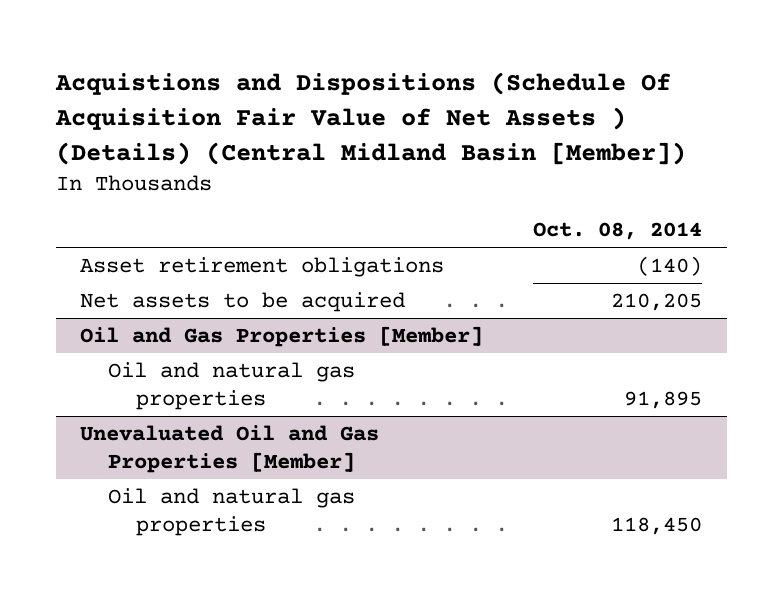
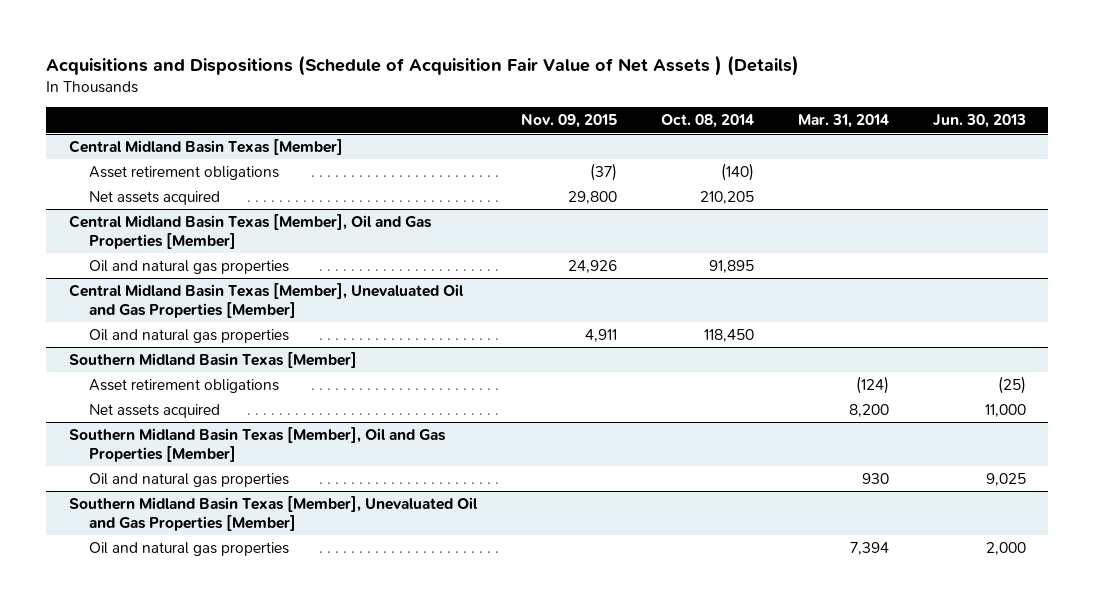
- Acquistions and Dispositions (Schedule Of Acquisition Fair Value of Net Assets ) (Details) (Central Midland Basin [Member])
+ Acquisitions and Dispositions (Schedule of Acquisition Fair Value of Net Assets ) (Details)
- | Oct. 08, 2014
+ | Nov. 09, 2015 | Oct. 08, 2014 | Mar. 31, 2014 | Jun. 30, 2013
+ Central Midland Basin Texas [Member]
- Net assets to be acquired | 210,205
- Oil and Gas Properties [Member]
+ Net assets acquired | 29,800 | 210,205 | |
+ Central Midland Basin Texas [Member], Oil and Gas Properties [Member]
- Unevaluated Oil and Gas Properties [Member]
+ Central Midland Basin Texas [Member], Unevaluated Oil and Gas Properties [Member]
+ Southern Midland Basin Texas [Member]
+ Asset retirement obligations | | | (124) | (25)
+ Net assets acquired | | | 8,200 | 11,000
+ Southern Midland Basin Texas [Member], Oil and Gas Properties [Member]
+ Oil and natural gas properties | | | 930 | 9,025
+ Southern Midland Basin Texas [Member], Unevaluated Oil and Gas Properties [Member]
+ Oil and natural gas properties | | | 7,394 | 2,000

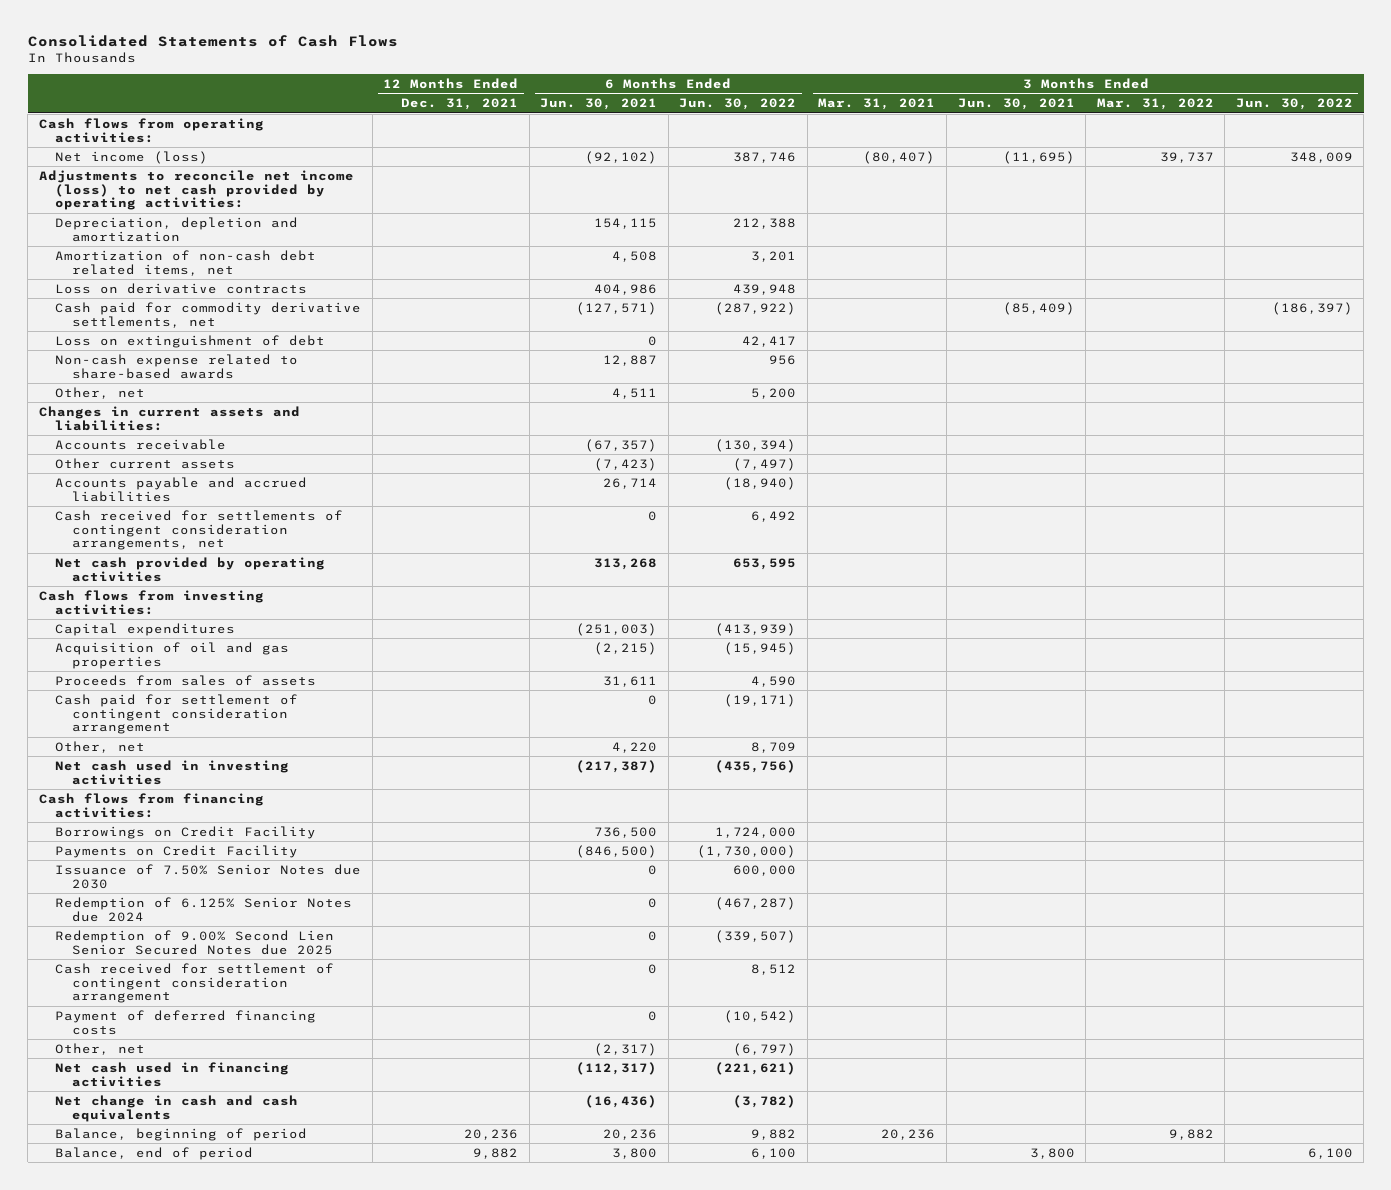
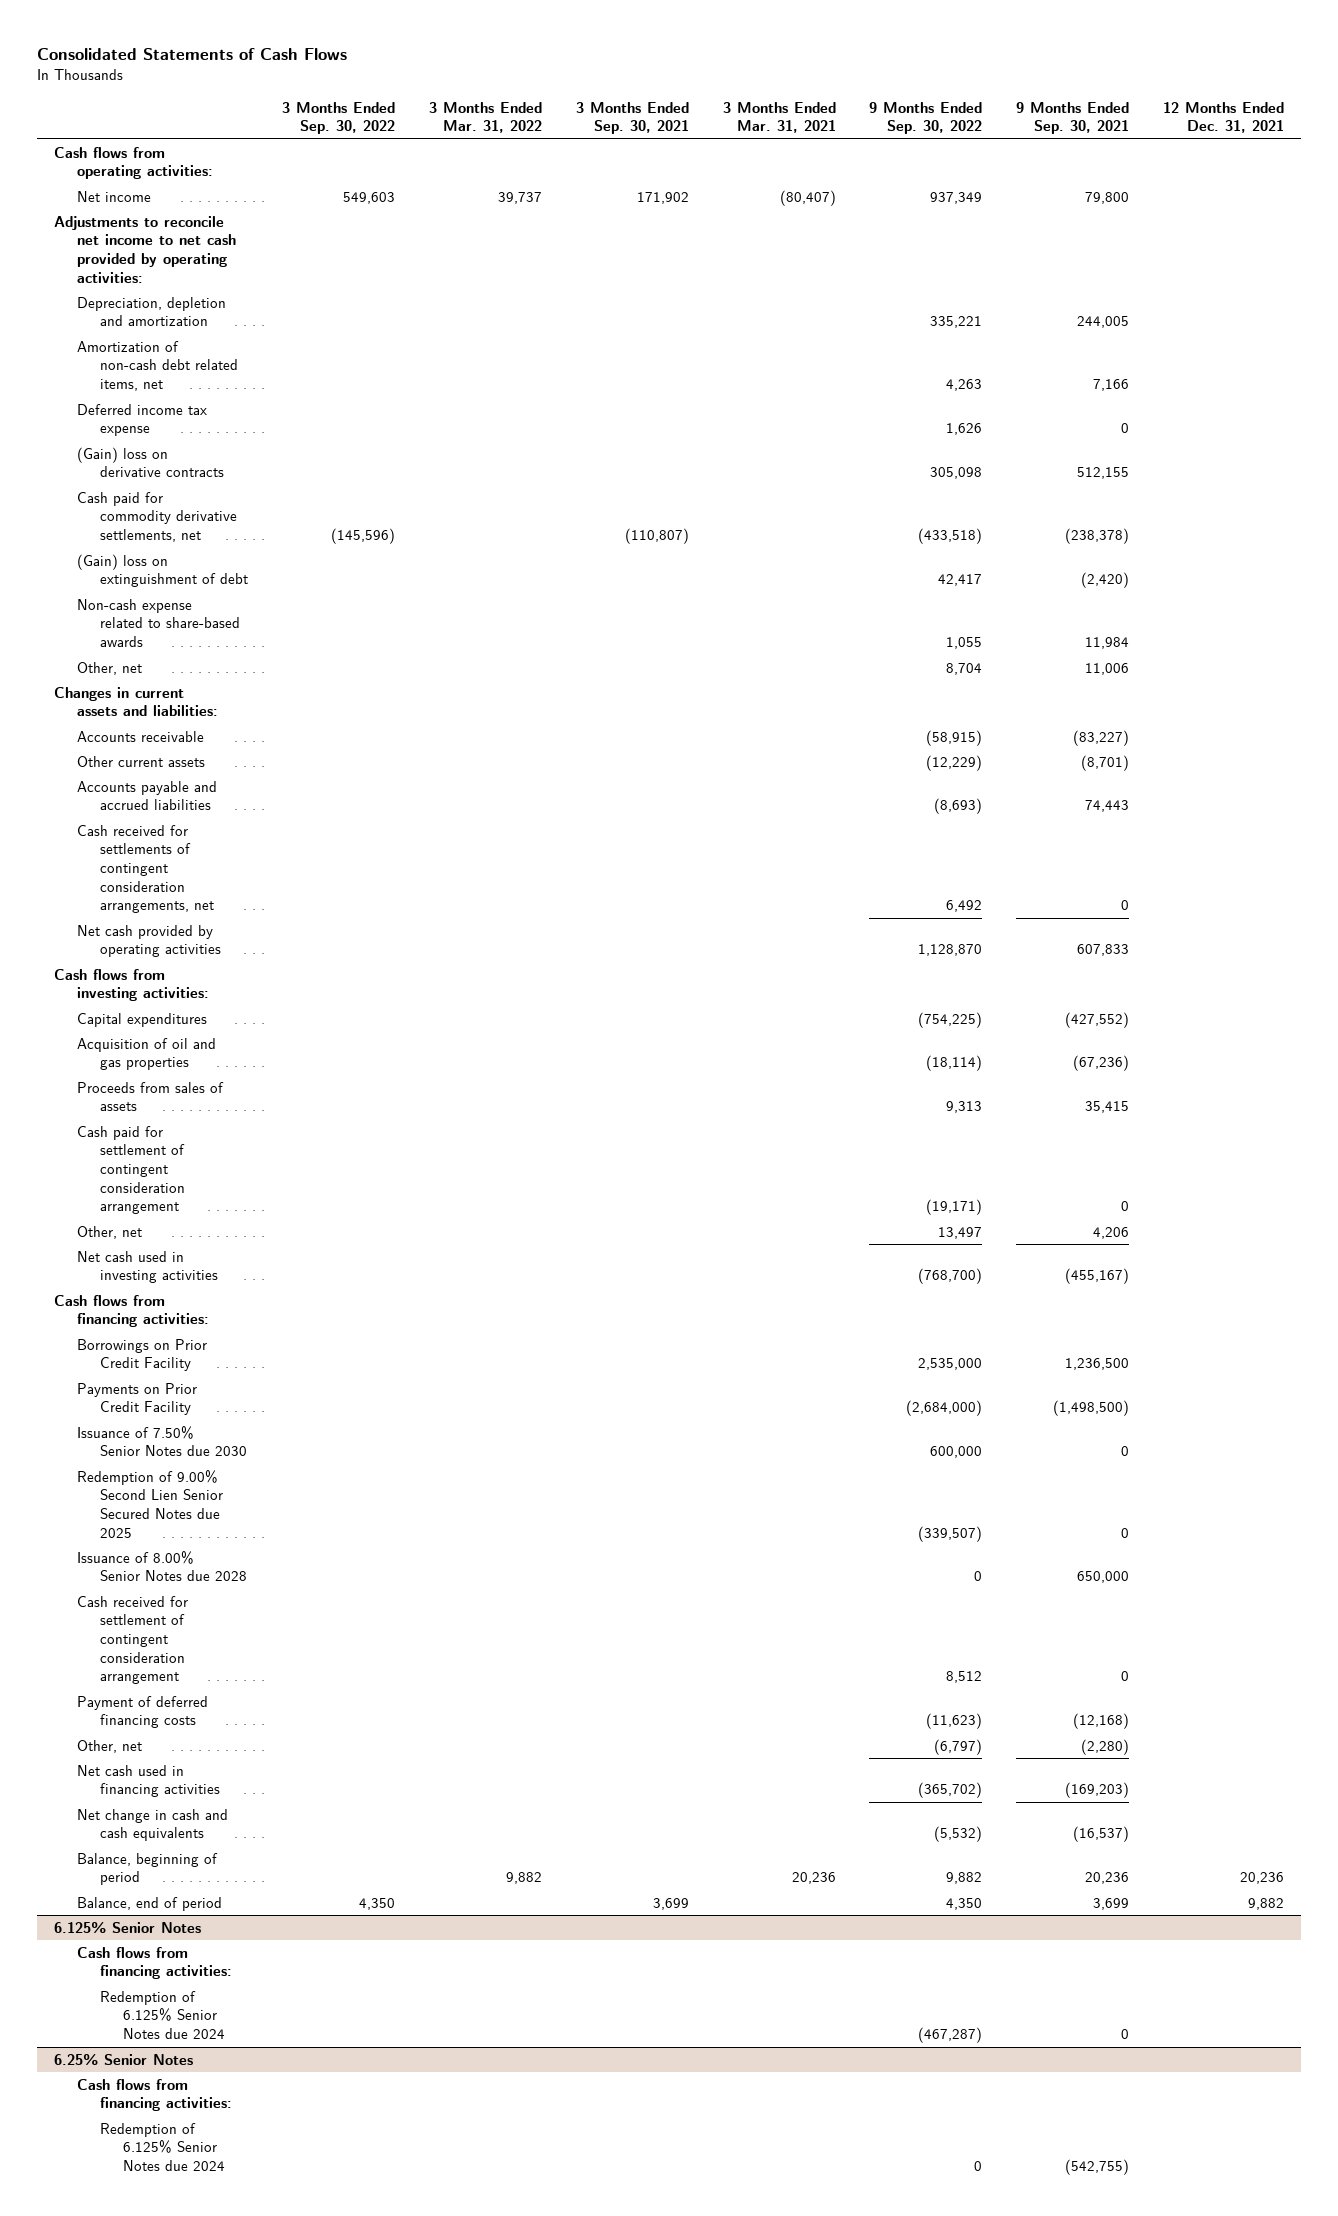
- | 12 Months Ended Dec. 31, 2021 | 6 Months Ended Jun. 30, 2021 | 6 Months Ended Jun. 30, 2022 | 3 Months Ended Mar. 31, 2021 | 3 Months Ended Jun. 30, 2021 | 3 Months Ended Mar. 31, 2022 | 3 Months Ended Jun. 30, 2022
+ | 3 Months Ended Sep. 30, 2022 | 3 Months Ended Mar. 31, 2022 | 3 Months Ended Sep. 30, 2021 | 3 Months Ended Mar. 31, 2021 | 9 Months Ended Sep. 30, 2022 | 9 Months Ended Sep. 30, 2021 | 12 Months Ended Dec. 31, 2021
- Net income (loss) | | (92,102) | 387,746 | (80,407) | (11,695) | 39,737 | 348,009
- Adjustments to reconcile net income (loss) to net cash provided by operating activities:
+ Net income | 549,603 | 39,737 | 171,902 | (80,407) | 937,349 | 79,800 |
+ Adjustments to reconcile net income to net cash provided by operating activities:
- Loss on derivative contracts | | 404,986 | 439,948 | | | |
+ Deferred income tax expense | | | | | 1,626 | 0 |
+ (Gain) loss on derivative contracts | | | | | 305,098 | 512,155 |
- Loss on extinguishment of debt | | 0 | 42,417 | | | |
+ (Gain) loss on extinguishment of debt | | | | | 42,417 | (2,420) |
- Borrowings on Credit Facility | | 736,500 | 1,724,000 | | | |
- Payments on Credit Facility | | (846,500) | (1,730,000) | | | |
+ Borrowings on Prior Credit Facility | | | | | 2,535,000 | 1,236,500 |
+ Payments on Prior Credit Facility | | | | | (2,684,000) | (1,498,500) |
- Redemption of 6.125% Senior Notes due 2024 | | 0 | (467,287) | | | |
+ Issuance of 8.00% Senior Notes due 2028 | | | | | 0 | 650,000 |
+ 6.125% Senior Notes
+ Cash flows from financing activities:
+ Redemption of 6.125% Senior Notes due 2024 | | | | | (467,287) | 0 |
+ 6.25% Senior Notes
+ Cash flows from financing activities:
+ Redemption of 6.125% Senior Notes due 2024 | | | | | 0 | (542,755) |

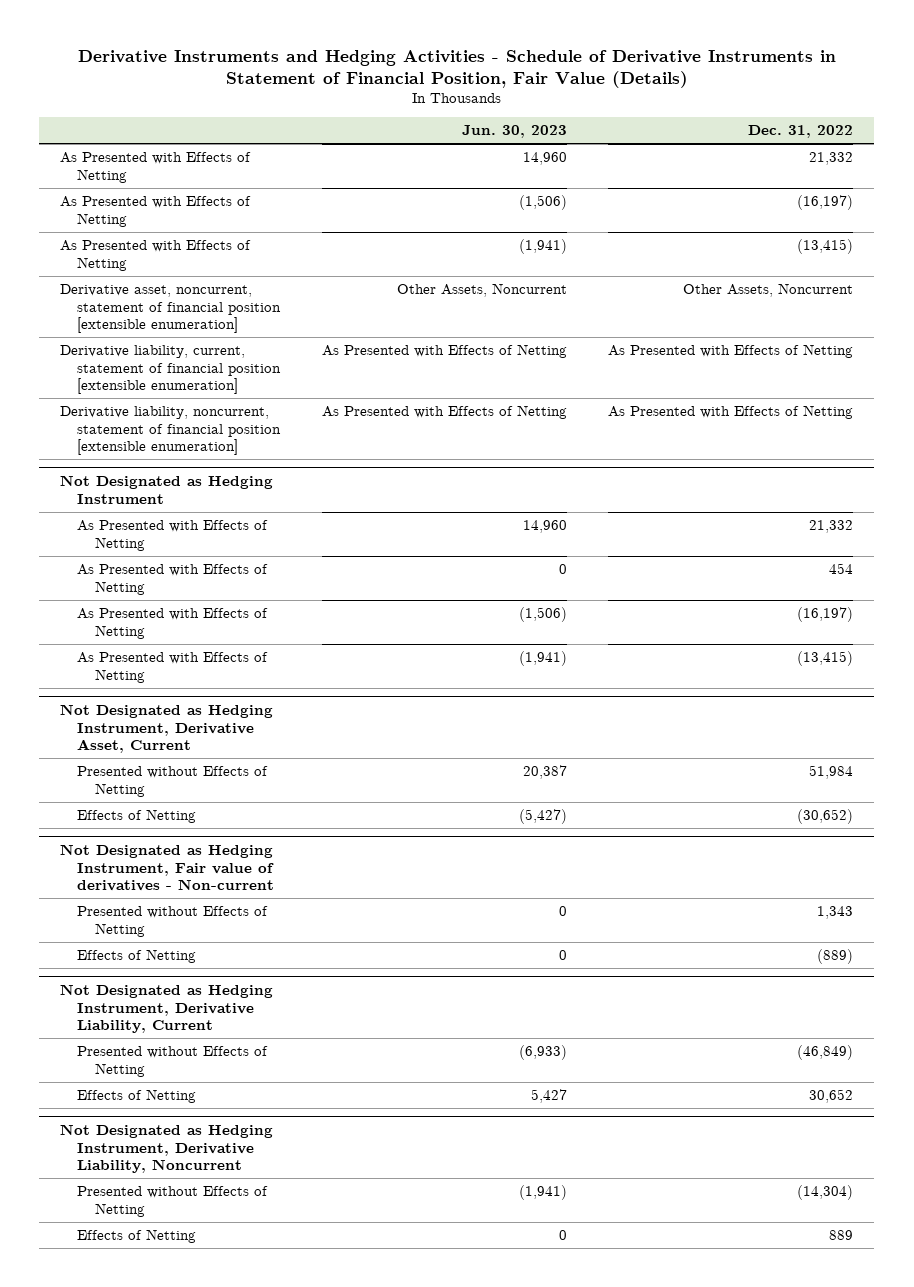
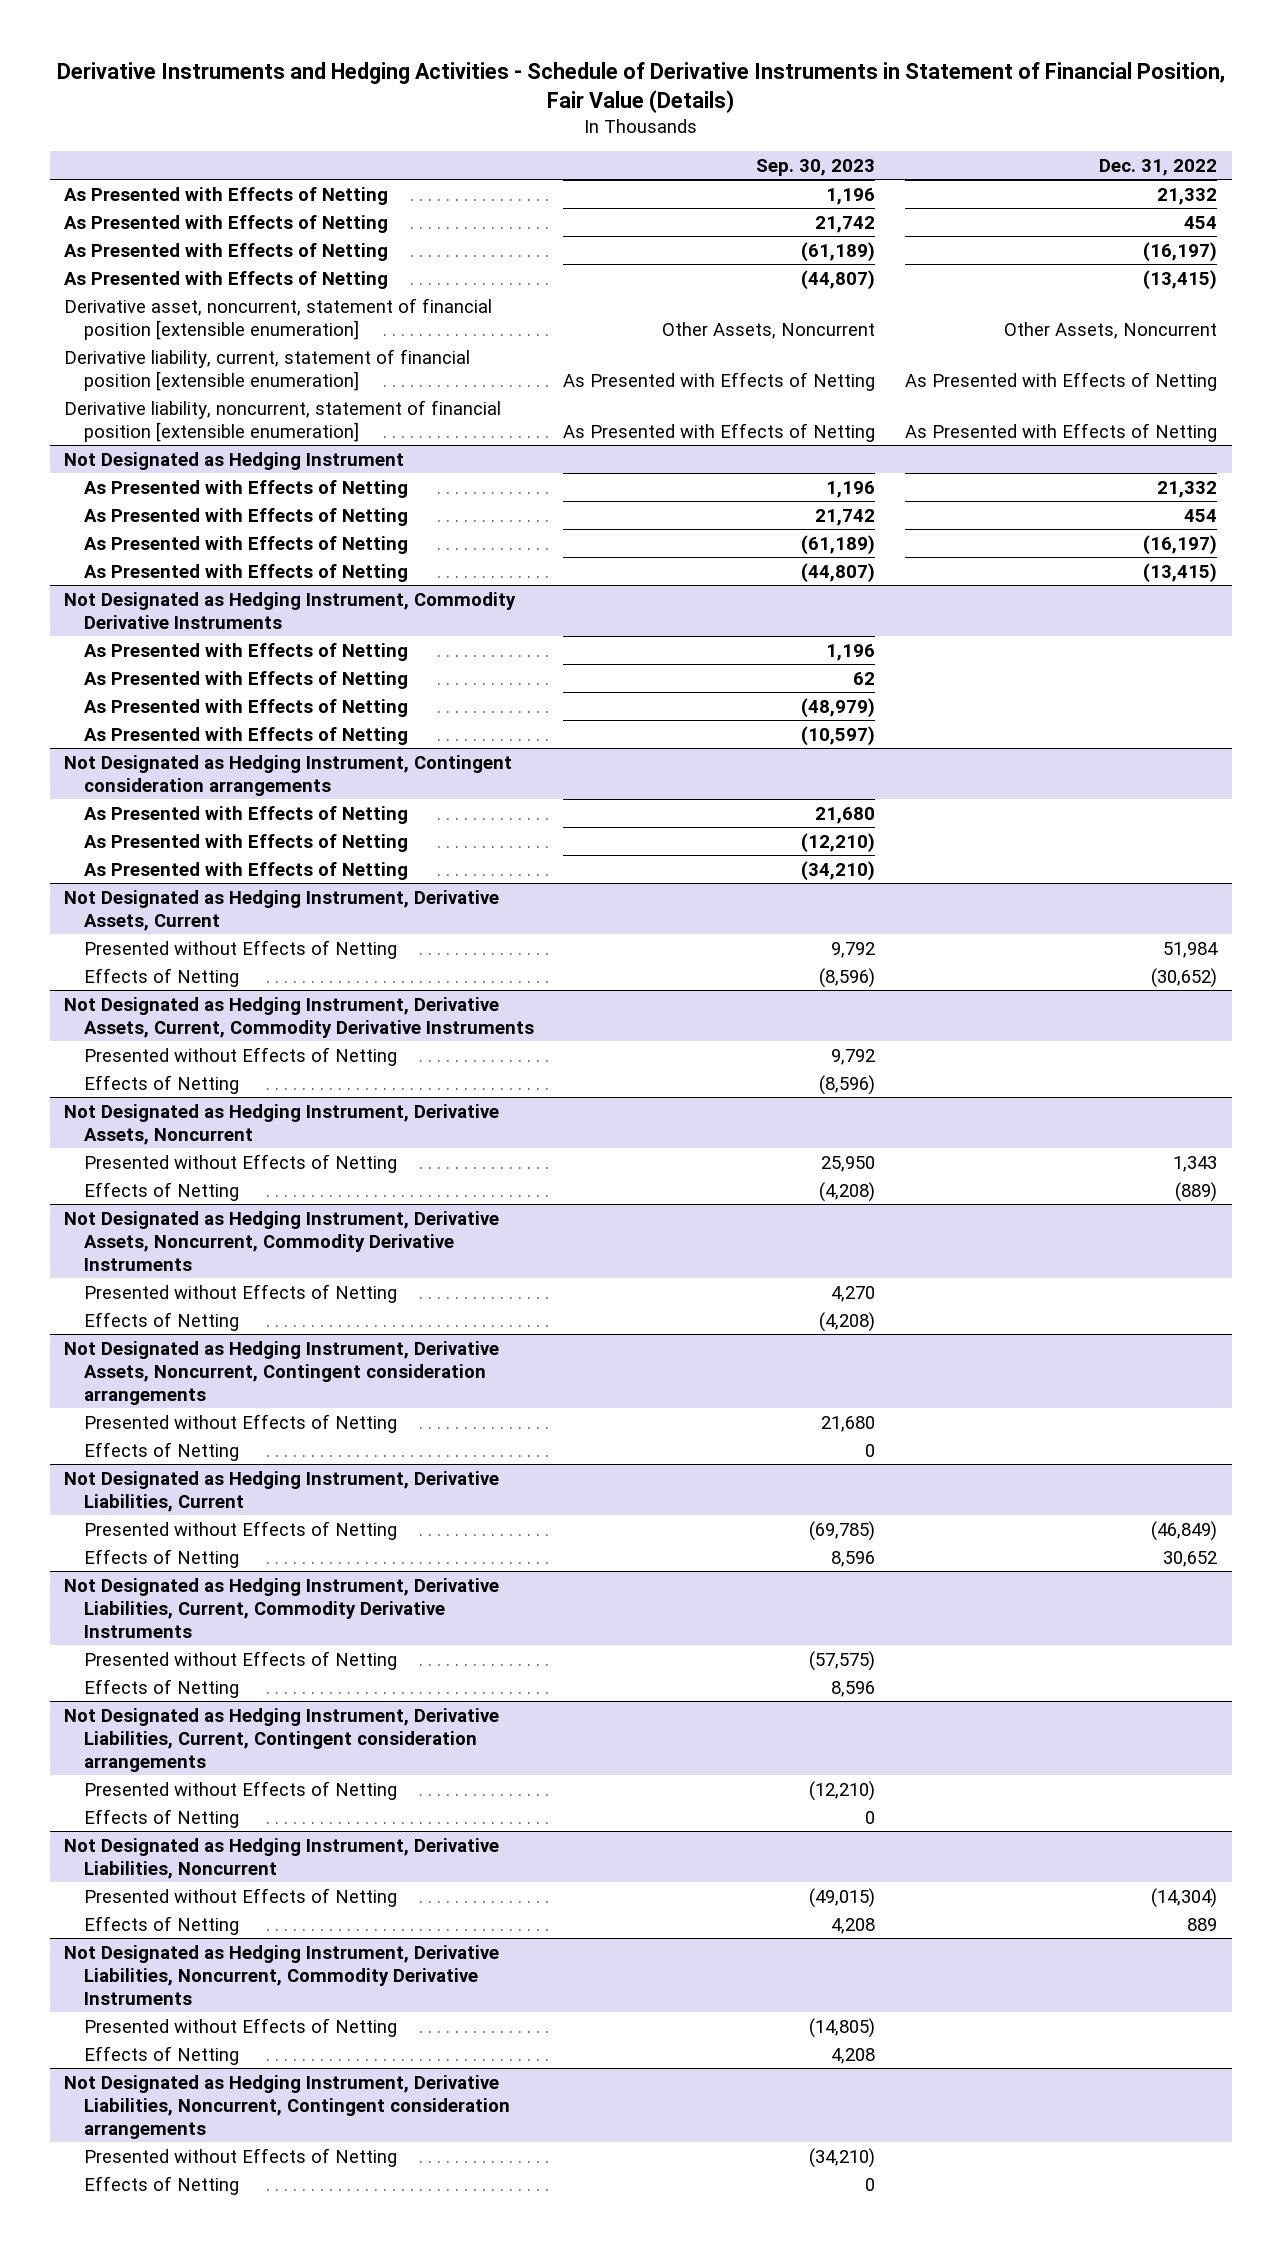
- | Jun. 30, 2023 | Dec. 31, 2022
+ | Sep. 30, 2023 | Dec. 31, 2022
+ As Presented with Effects of Netting | 21,742 | 454
- Not Designated as Hedging Instrument, Derivative Asset, Current
+ Not Designated as Hedging Instrument, Commodity Derivative Instruments
+ As Presented with Effects of Netting | 1,196 |
+ As Presented with Effects of Netting | 62 |
+ As Presented with Effects of Netting | (48,979) |
+ As Presented with Effects of Netting | (10,597) |
+ Not Designated as Hedging Instrument, Contingent consideration arrangements
+ As Presented with Effects of Netting | 21,680 |
+ As Presented with Effects of Netting | (12,210) |
+ As Presented with Effects of Netting | (34,210) |
+ Not Designated as Hedging Instrument, Derivative Assets, Current
- Not Designated as Hedging Instrument, Fair value of derivatives - Non-current
+ Not Designated as Hedging Instrument, Derivative Assets, Current, Commodity Derivative Instruments
+ Presented without Effects of Netting | 9,792 |
+ Effects of Netting | (8,596) |
+ Not Designated as Hedging Instrument, Derivative Assets, Noncurrent
- Not Designated as Hedging Instrument, Derivative Liability, Current
+ Not Designated as Hedging Instrument, Derivative Assets, Noncurrent, Commodity Derivative Instruments
+ Presented without Effects of Netting | 4,270 |
+ Effects of Netting | (4,208) |
+ Not Designated as Hedging Instrument, Derivative Assets, Noncurrent, Contingent consideration arrangements
+ Presented without Effects of Netting | 21,680 |
+ Effects of Netting | 0 |
+ Not Designated as Hedging Instrument, Derivative Liabilities, Current
- Not Designated as Hedging Instrument, Derivative Liability, Noncurrent
+ Not Designated as Hedging Instrument, Derivative Liabilities, Current, Commodity Derivative Instruments
+ Presented without Effects of Netting | (57,575) |
+ Effects of Netting | 8,596 |
+ Not Designated as Hedging Instrument, Derivative Liabilities, Current, Contingent consideration arrangements
+ Presented without Effects of Netting | (12,210) |
+ Effects of Netting | 0 |
+ Not Designated as Hedging Instrument, Derivative Liabilities, Noncurrent
+ Not Designated as Hedging Instrument, Derivative Liabilities, Noncurrent, Commodity Derivative Instruments
+ Presented without Effects of Netting | (14,805) |
+ Effects of Netting | 4,208 |
+ Not Designated as Hedging Instrument, Derivative Liabilities, Noncurrent, Contingent consideration arrangements
+ Presented without Effects of Netting | (34,210) |
+ Effects of Netting | 0 |

